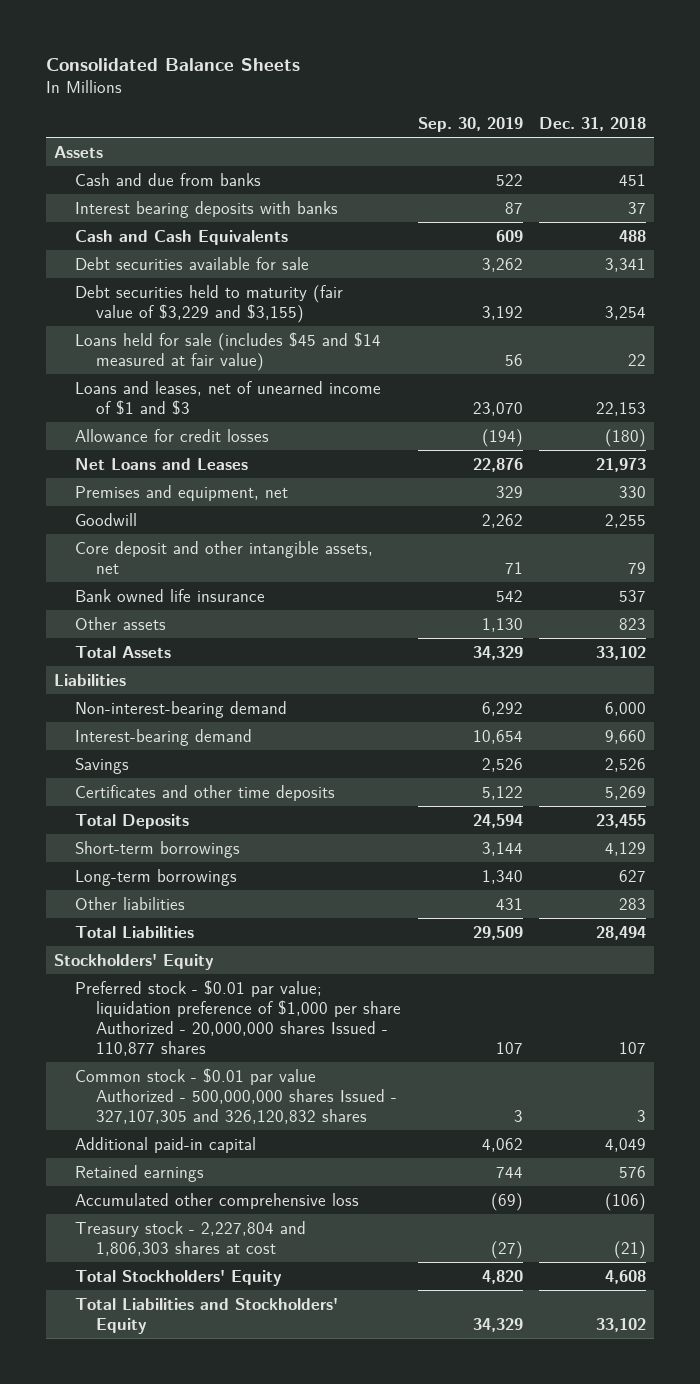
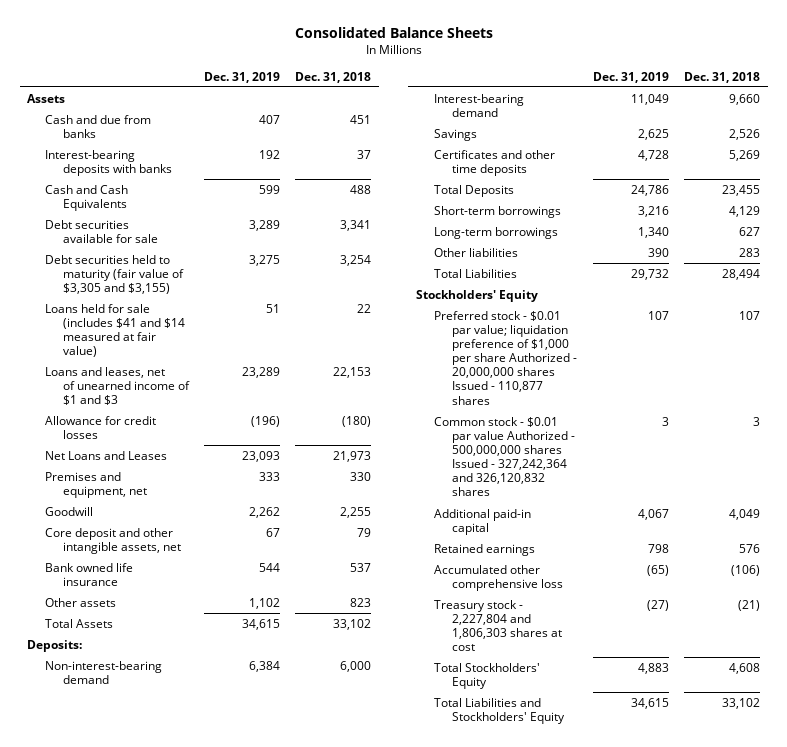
- | Sep. 30, 2019 | Dec. 31, 2018
+ | Dec. 31, 2019 | Dec. 31, 2018
- Interest bearing deposits with banks | 87 | 37
+ Interest-bearing deposits with banks | 192 | 37
- Debt securities held to maturity (fair value of $3,229 and $3,155) | 3,192 | 3,254
- Loans held for sale (includes $45 and $14 measured at fair value) | 56 | 22
+ Debt securities held to maturity (fair value of $3,305 and $3,155) | 3,275 | 3,254
+ Loans held for sale (includes $41 and $14 measured at fair value) | 51 | 22
- Liabilities
+ Deposits:
- Common stock - $0.01 par value Authorized - 500,000,000 shares Issued - 327,107,305 and 326,120,832 shares | 3 | 3
+ Common stock - $0.01 par value Authorized - 500,000,000 shares Issued - 327,242,364 and 326,120,832 shares | 3 | 3

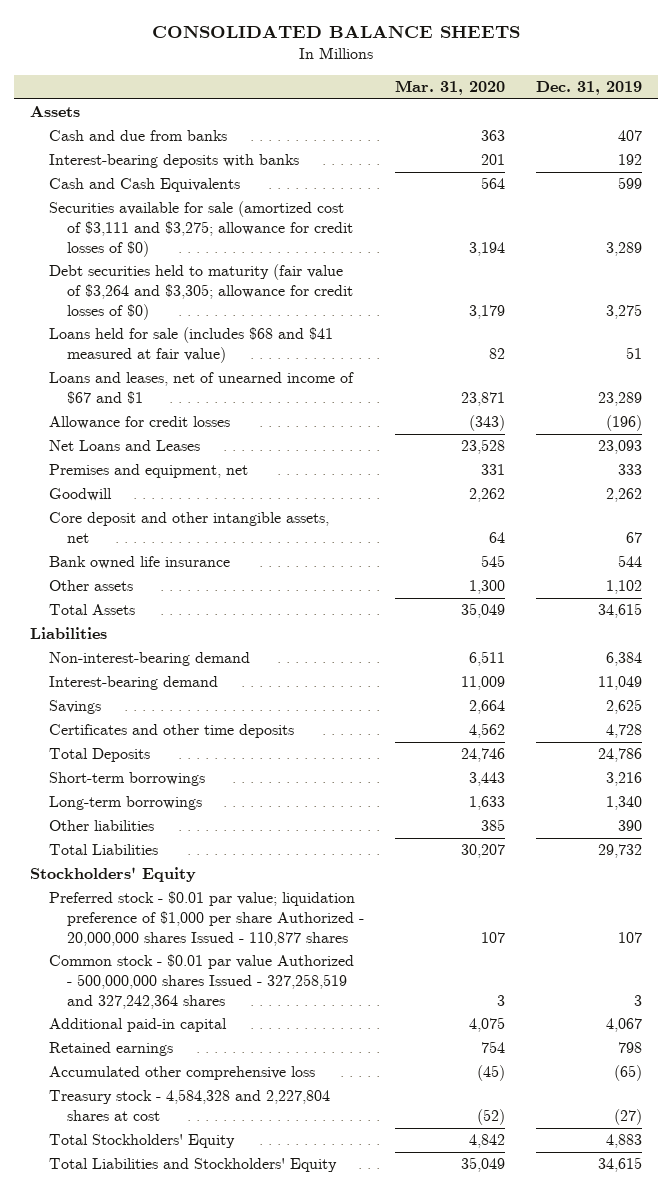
- Consolidated Balance Sheets
+ CONSOLIDATED BALANCE SHEETS
- | Dec. 31, 2019 | Dec. 31, 2018
+ | Mar. 31, 2020 | Dec. 31, 2019
- Debt securities available for sale | 3,289 | 3,341
- Debt securities held to maturity (fair value of $3,305 and $3,155) | 3,275 | 3,254
- Loans held for sale (includes $41 and $14 measured at fair value) | 51 | 22
- Loans and leases, net of unearned income of $1 and $3 | 23,289 | 22,153
+ Securities available for sale (amortized cost of $3,111 and $3,275; allowance for credit losses of $0) | 3,194 | 3,289
+ Debt securities held to maturity (fair value of $3,264 and $3,305; allowance for credit losses of $0) | 3,179 | 3,275
+ Loans held for sale (includes $68 and $41 measured at fair value) | 82 | 51
+ Loans and leases, net of unearned income of $67 and $1 | 23,871 | 23,289
- Deposits:
+ Liabilities
- Common stock - $0.01 par value Authorized - 500,000,000 shares Issued - 327,242,364 and 326,120,832 shares | 3 | 3
+ Common stock - $0.01 par value Authorized - 500,000,000 shares Issued - 327,258,519 and 327,242,364 shares | 3 | 3
- Treasury stock - 2,227,804 and 1,806,303 shares at cost | (27) | (21)
+ Treasury stock - 4,584,328 and 2,227,804 shares at cost | (52) | (27)

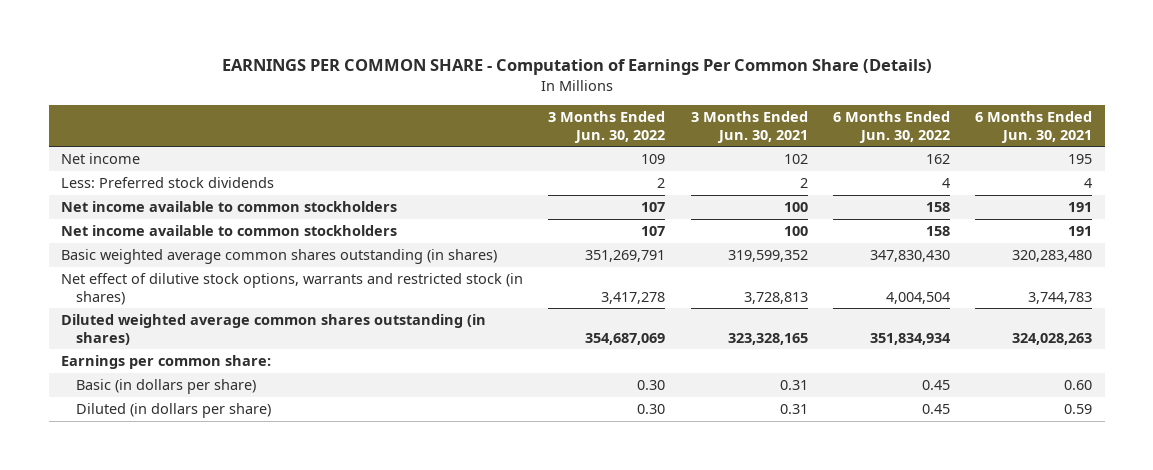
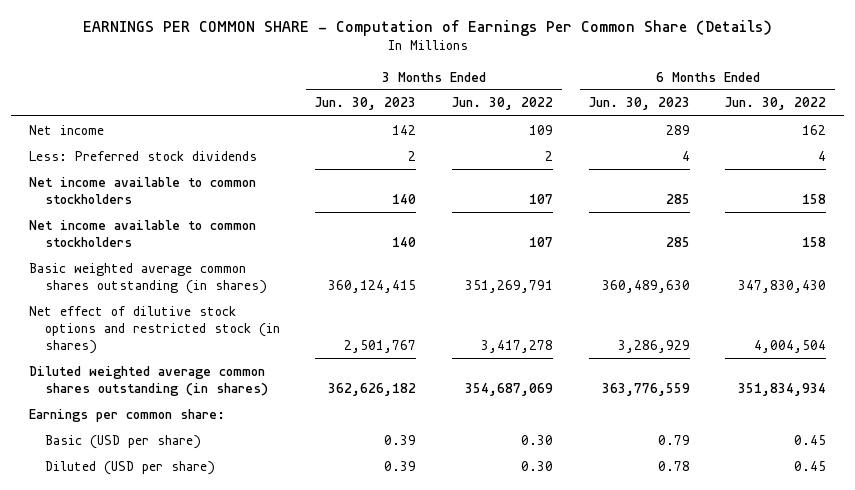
- | 3 Months Ended Jun. 30, 2022 | 3 Months Ended Jun. 30, 2021 | 6 Months Ended Jun. 30, 2022 | 6 Months Ended Jun. 30, 2021
+ | 3 Months Ended Jun. 30, 2023 | 3 Months Ended Jun. 30, 2022 | 6 Months Ended Jun. 30, 2023 | 6 Months Ended Jun. 30, 2022
- Net effect of dilutive stock options, warrants and restricted stock (in shares) | 3,417,278 | 3,728,813 | 4,004,504 | 3,744,783
+ Net effect of dilutive stock options and restricted stock (in shares) | 2,501,767 | 3,417,278 | 3,286,929 | 4,004,504
- Basic (in dollars per share) | 0.30 | 0.31 | 0.45 | 0.60
- Diluted (in dollars per share) | 0.30 | 0.31 | 0.45 | 0.59
+ Basic (USD per share) | 0.39 | 0.30 | 0.79 | 0.45
+ Diluted (USD per share) | 0.39 | 0.30 | 0.78 | 0.45

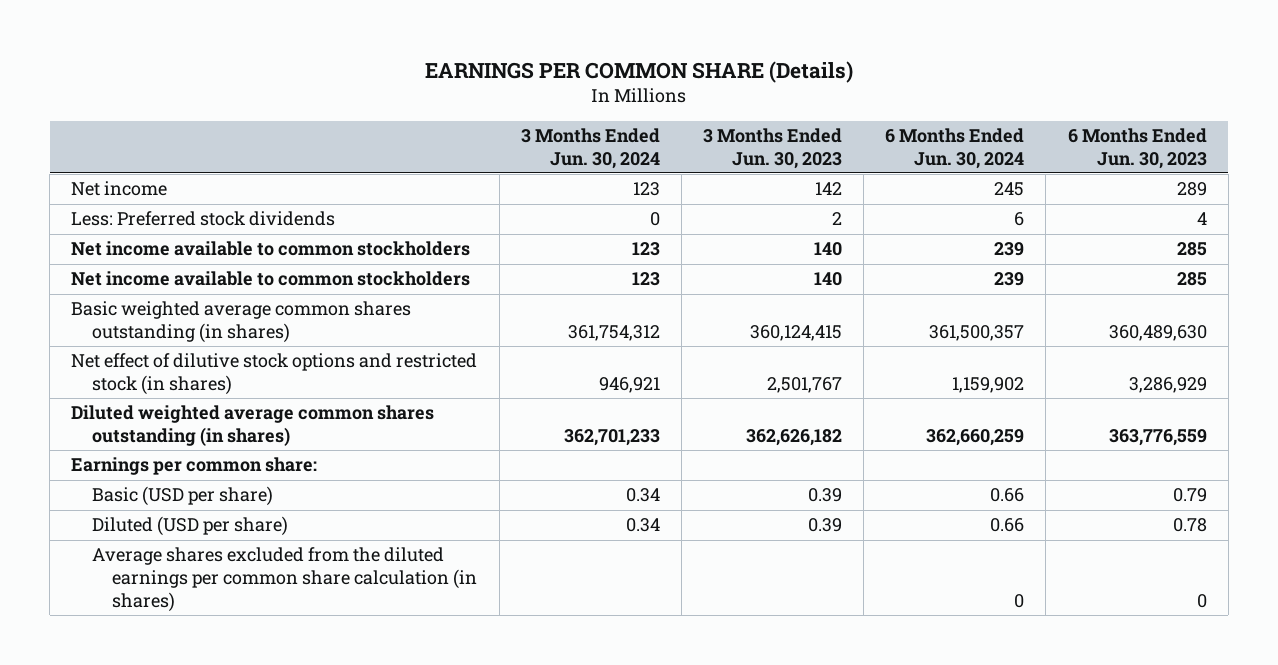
- EARNINGS PER COMMON SHARE - Computation of Earnings Per Common Share (Details)
+ EARNINGS PER COMMON SHARE (Details)
- | 3 Months Ended Jun. 30, 2023 | 3 Months Ended Jun. 30, 2022 | 6 Months Ended Jun. 30, 2023 | 6 Months Ended Jun. 30, 2022
+ | 3 Months Ended Jun. 30, 2024 | 3 Months Ended Jun. 30, 2023 | 6 Months Ended Jun. 30, 2024 | 6 Months Ended Jun. 30, 2023
+ Average shares excluded from the diluted earnings per common share calculation (in shares) | | | 0 | 0

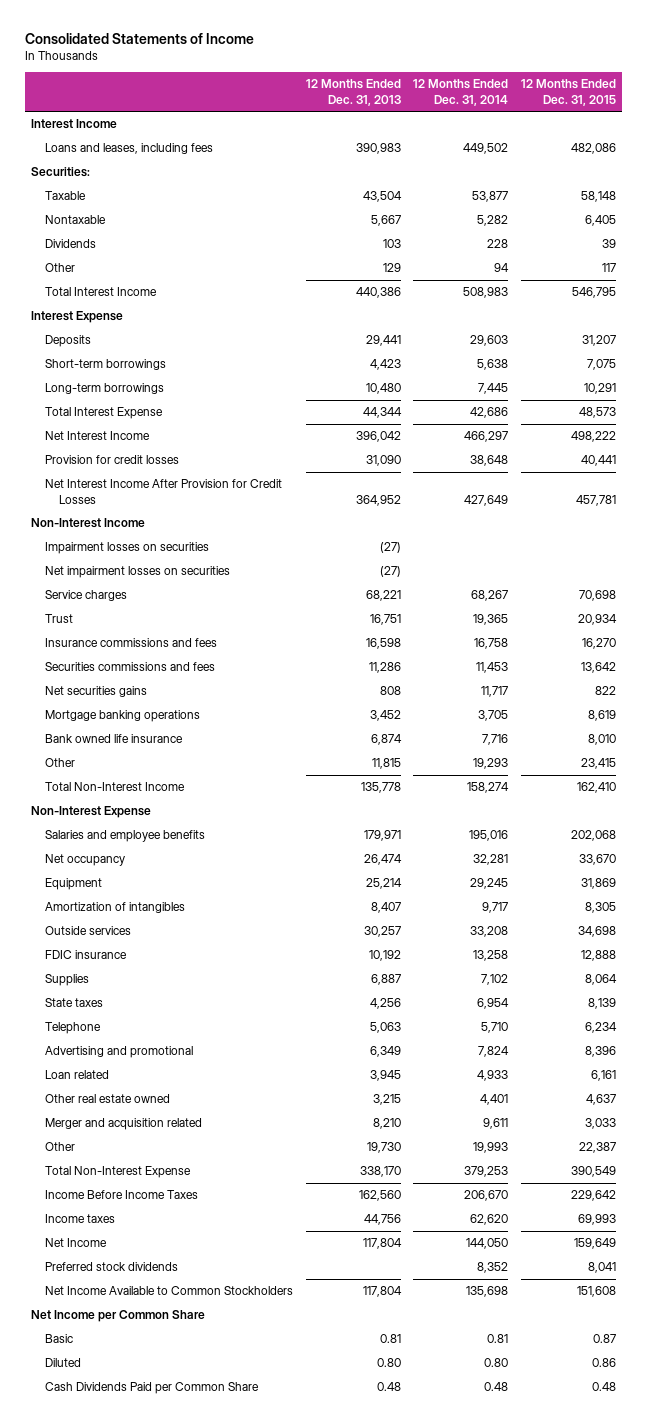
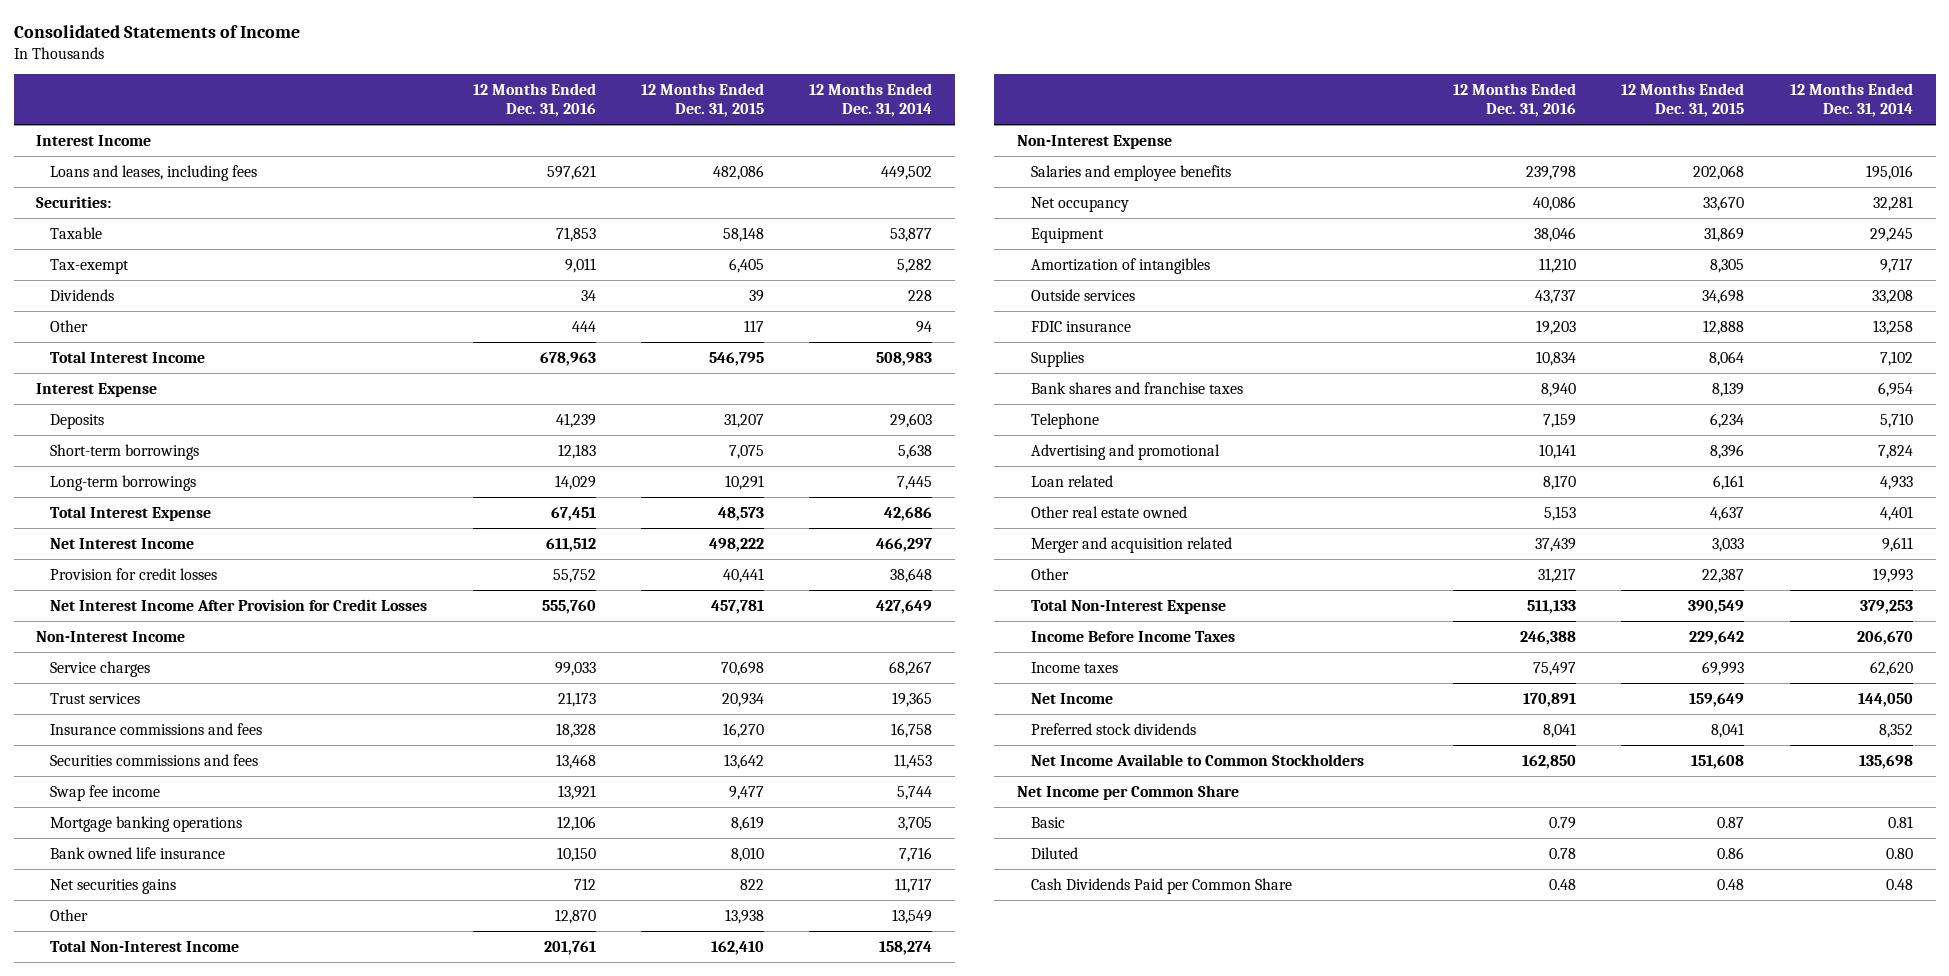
- | 12 Months Ended Dec. 31, 2013 | 12 Months Ended Dec. 31, 2014 | 12 Months Ended Dec. 31, 2015
+ | 12 Months Ended Dec. 31, 2016 | 12 Months Ended Dec. 31, 2015 | 12 Months Ended Dec. 31, 2014
- Nontaxable | 5,667 | 5,282 | 6,405
+ Tax-exempt | 9,011 | 6,405 | 5,282
- Impairment losses on securities | (27) | |
- Net impairment losses on securities | (27) | |
- Trust | 16,751 | 19,365 | 20,934
+ Trust services | 21,173 | 20,934 | 19,365
+ Swap fee income | 13,921 | 9,477 | 5,744
- Other | 11,815 | 19,293 | 23,415
moved down: Net securities gains | 712 | 822 | 11,717
+ Other | 12,870 | 13,938 | 13,549
- State taxes | 4,256 | 6,954 | 8,139
+ Bank shares and franchise taxes | 8,940 | 8,139 | 6,954

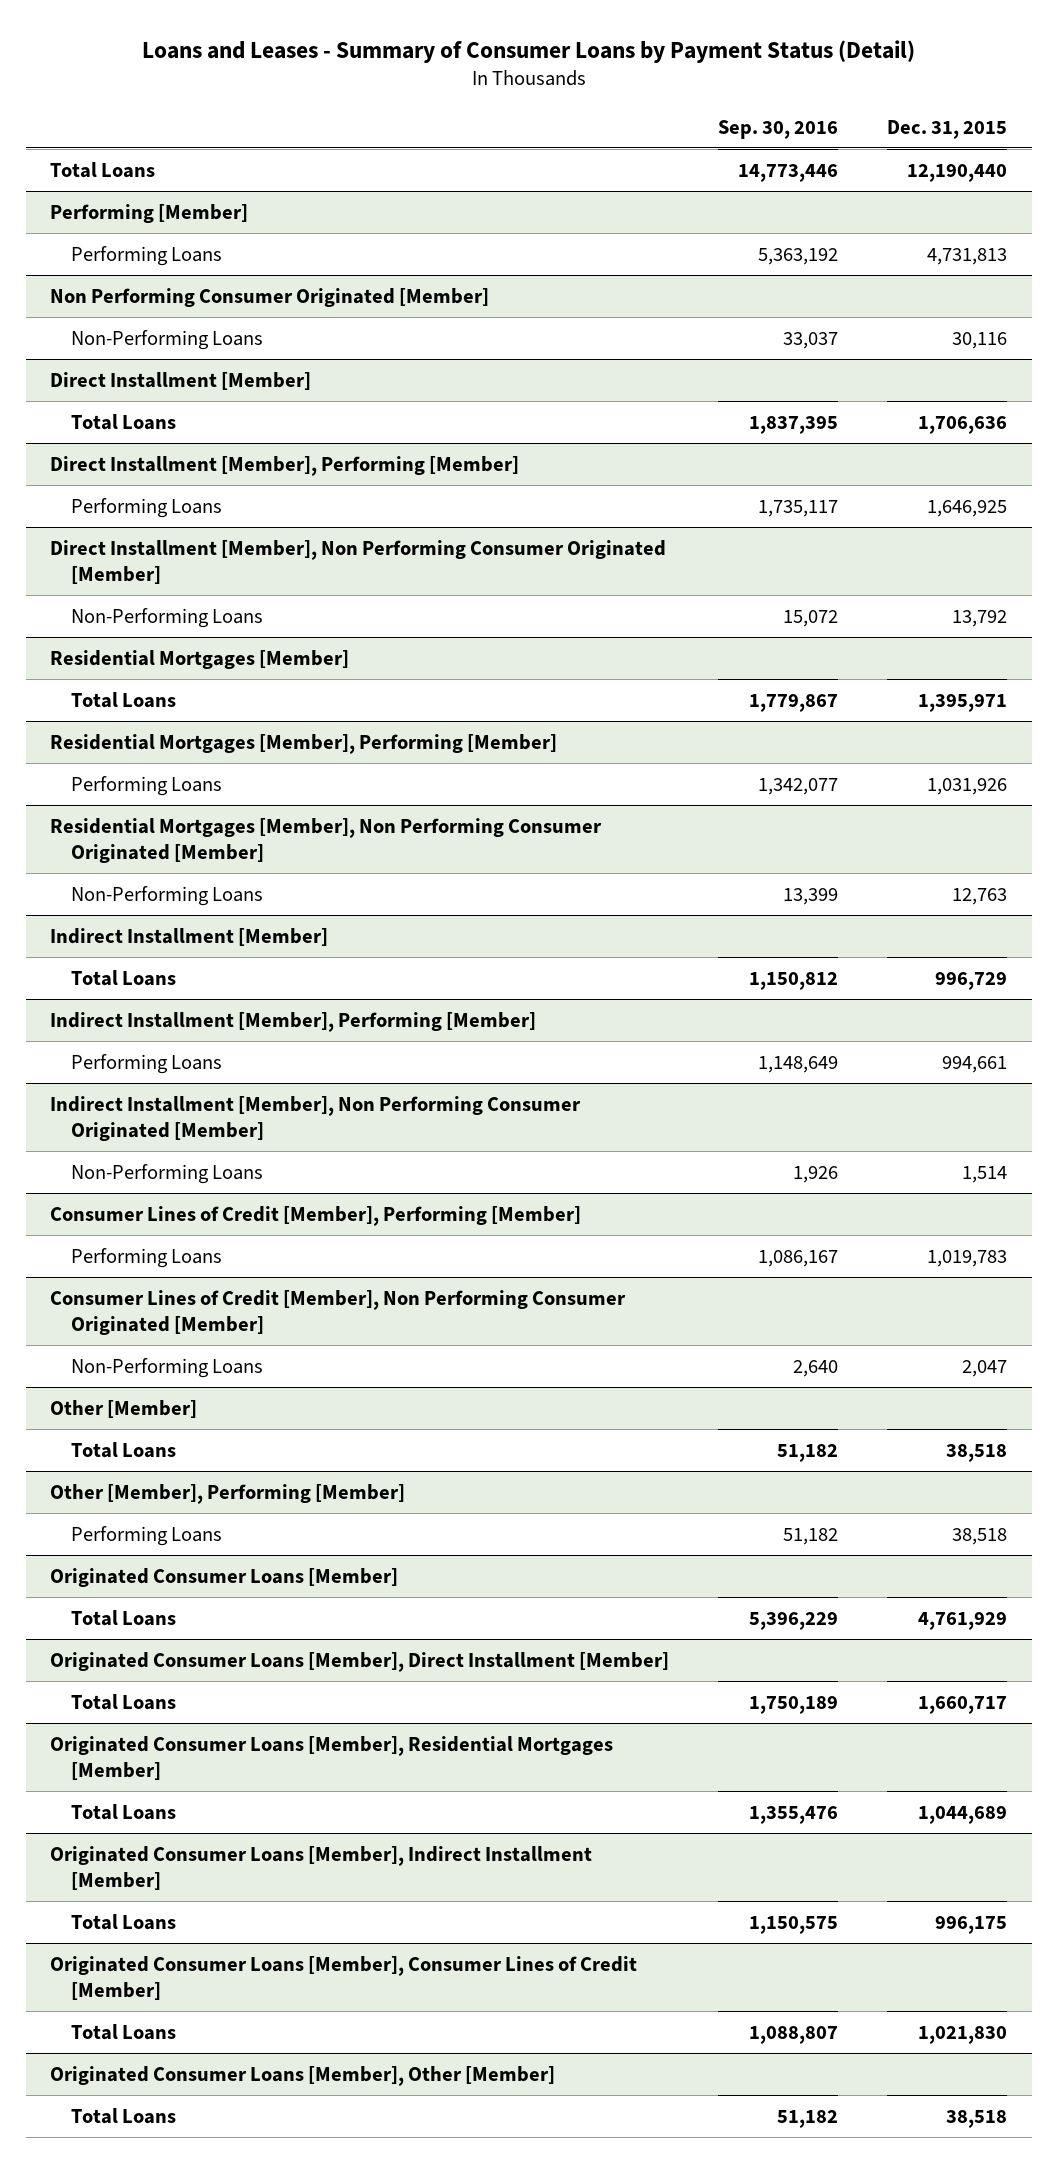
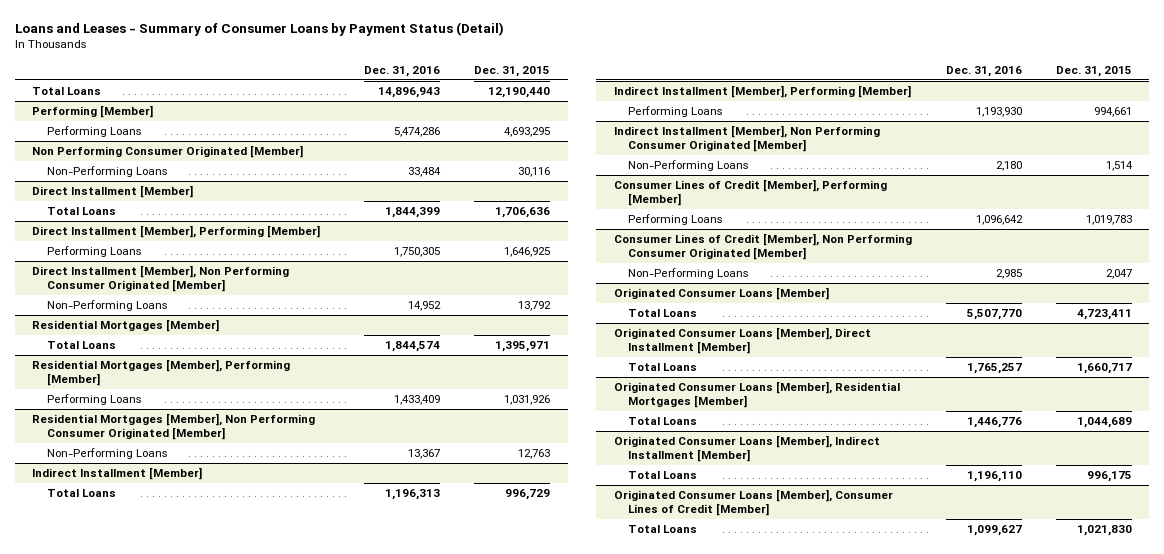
- | Sep. 30, 2016 | Dec. 31, 2015
+ | Dec. 31, 2016 | Dec. 31, 2015
@ Performing [Member]
- Performing Loans | 5,363,192 | 4,731,813
+ Performing Loans | 5,474,286 | 4,693,295
- Other [Member]
- Total Loans | 51,182 | 38,518
- Other [Member], Performing [Member]
- Performing Loans | 51,182 | 38,518
@ Originated Consumer Loans [Member]
- Total Loans | 5,396,229 | 4,761,929
+ Total Loans | 5,507,770 | 4,723,411
- Originated Consumer Loans [Member], Other [Member]
- Total Loans | 51,182 | 38,518

